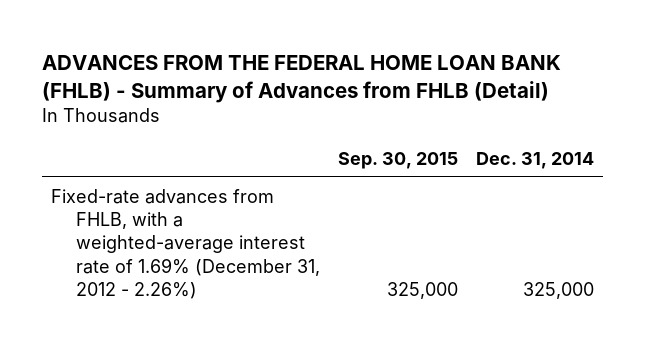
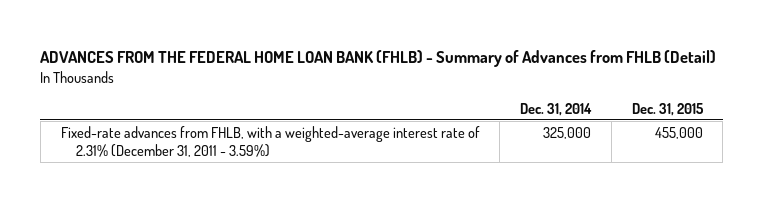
- | Sep. 30, 2015 | Dec. 31, 2014
+ | Dec. 31, 2014 | Dec. 31, 2015
- Fixed-rate advances from FHLB, with a weighted-average interest rate of 1.69% (December 31, 2012 - 2.26%) | 325,000 | 325,000
+ Fixed-rate advances from FHLB, with a weighted-average interest rate of 2.31% (December 31, 2011 - 3.59%) | 325,000 | 455,000

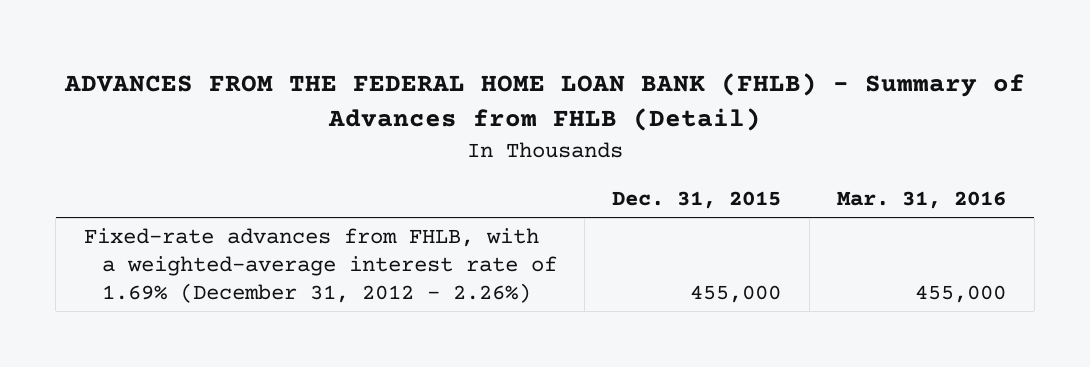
- | Dec. 31, 2014 | Dec. 31, 2015
+ | Dec. 31, 2015 | Mar. 31, 2016
- Fixed-rate advances from FHLB, with a weighted-average interest rate of 2.31% (December 31, 2011 - 3.59%) | 325,000 | 455,000
+ Fixed-rate advances from FHLB, with a weighted-average interest rate of 1.69% (December 31, 2012 - 2.26%) | 455,000 | 455,000

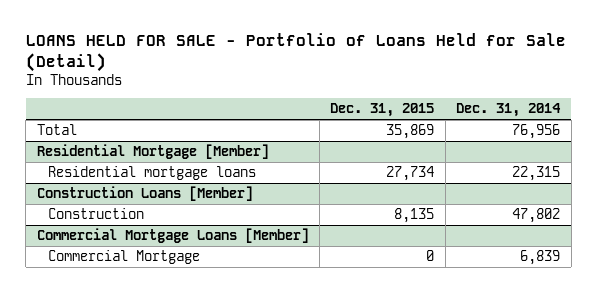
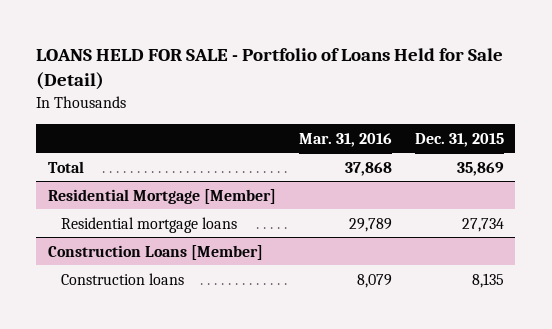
- | Dec. 31, 2015 | Dec. 31, 2014
+ | Mar. 31, 2016 | Dec. 31, 2015
@ Construction Loans [Member]
- Construction | 8,135 | 47,802
- Commercial Mortgage Loans [Member]
- Commercial Mortgage | 0 | 6,839
@ Construction Loans [Member]
+ Construction loans | 8,079 | 8,135

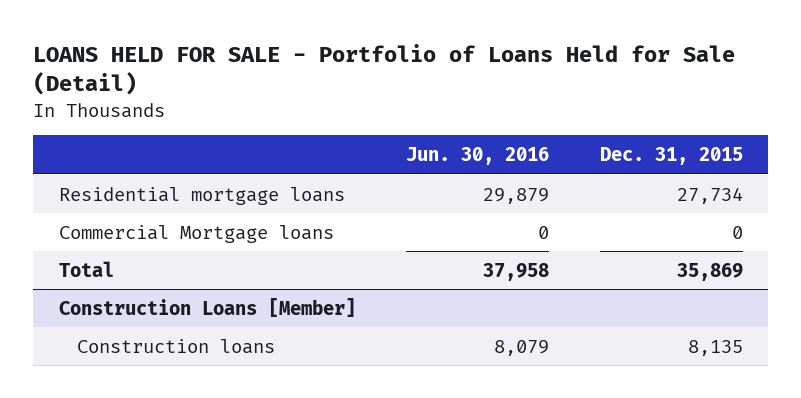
- | Mar. 31, 2016 | Dec. 31, 2015
+ | Jun. 30, 2016 | Dec. 31, 2015
- Residential Mortgage [Member]
+ Commercial Mortgage loans | 0 | 0
moved down: Total | 37,958 | 35,869

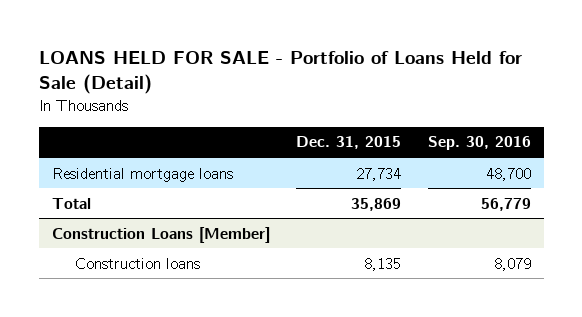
- | Jun. 30, 2016 | Dec. 31, 2015
+ | Dec. 31, 2015 | Sep. 30, 2016
- Commercial Mortgage loans | 0 | 0

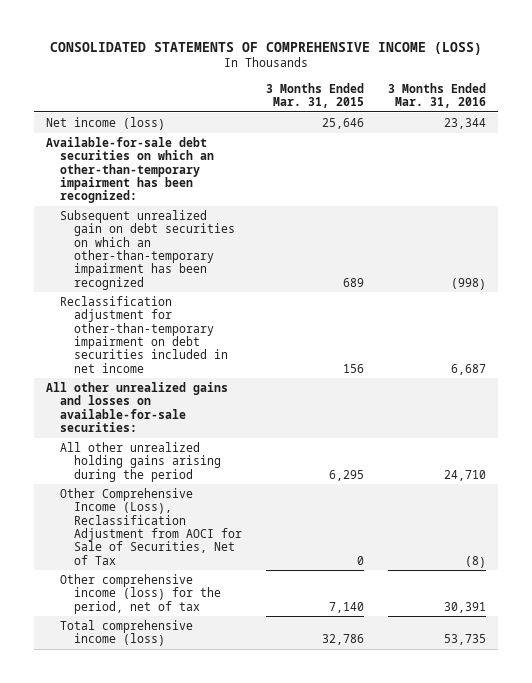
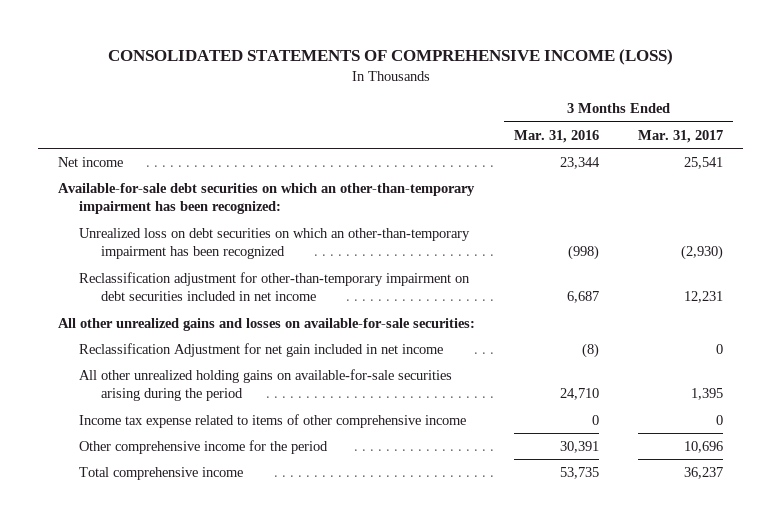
- | 3 Months Ended Mar. 31, 2015 | 3 Months Ended Mar. 31, 2016
+ | 3 Months Ended Mar. 31, 2016 | 3 Months Ended Mar. 31, 2017
- Net income (loss) | 25,646 | 23,344
+ Net income | 23,344 | 25,541
- Subsequent unrealized gain on debt securities on which an other-than-temporary impairment has been recognized | 689 | (998)
+ Unrealized loss on debt securities on which an other-than-temporary impairment has been recognized | (998) | (2,930)
- All other unrealized holding gains arising during the period | 6,295 | 24,710
- Other Comprehensive Income (Loss), Reclassification Adjustment from AOCI for Sale of Securities, Net of Tax | 0 | (8)
- Other comprehensive income (loss) for the period, net of tax | 7,140 | 30,391
- Total comprehensive income (loss) | 32,786 | 53,735
+ Reclassification Adjustment for net gain included in net income | (8) | 0
+ All other unrealized holding gains on available-for-sale securities arising during the period | 24,710 | 1,395
+ Income tax expense related to items of other comprehensive income | 0 | 0
+ Other comprehensive income for the period | 30,391 | 10,696
+ Total comprehensive income | 53,735 | 36,237

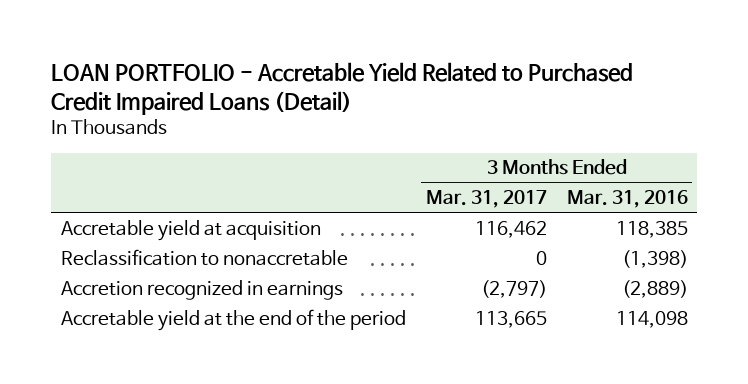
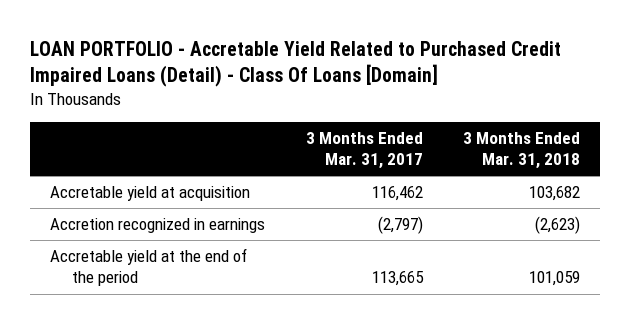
- LOAN PORTFOLIO - Accretable Yield Related to Purchased Credit Impaired Loans (Detail)
+ LOAN PORTFOLIO - Accretable Yield Related to Purchased Credit Impaired Loans (Detail) - Class Of Loans [Domain]
- | 3 Months Ended Mar. 31, 2017 | 3 Months Ended Mar. 31, 2016
+ | 3 Months Ended Mar. 31, 2017 | 3 Months Ended Mar. 31, 2018
- Reclassification to nonaccretable | 0 | (1,398)

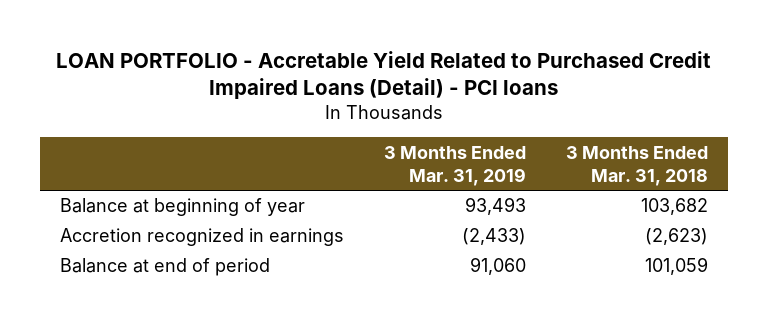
- LOAN PORTFOLIO - Accretable Yield Related to Purchased Credit Impaired Loans (Detail) - Class Of Loans [Domain]
+ LOAN PORTFOLIO - Accretable Yield Related to Purchased Credit Impaired Loans (Detail) - PCI loans
- | 3 Months Ended Mar. 31, 2017 | 3 Months Ended Mar. 31, 2018
+ | 3 Months Ended Mar. 31, 2019 | 3 Months Ended Mar. 31, 2018
- Accretable yield at acquisition | 116,462 | 103,682
+ Balance at beginning of year | 93,493 | 103,682
- Accretable yield at the end of the period | 113,665 | 101,059
+ Balance at end of period | 91,060 | 101,059

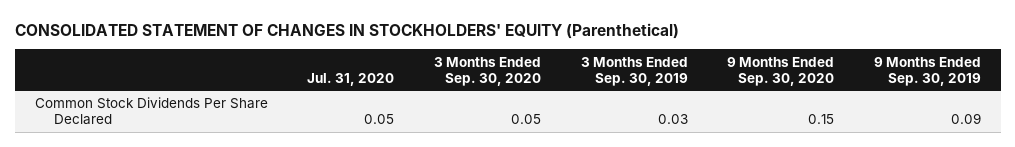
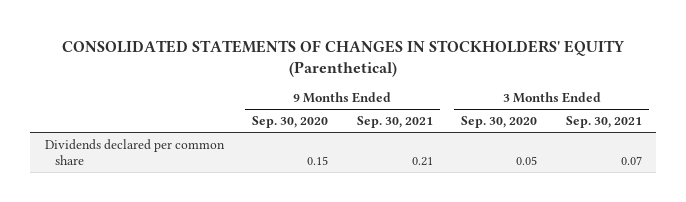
- CONSOLIDATED STATEMENT OF CHANGES IN STOCKHOLDERS' EQUITY (Parenthetical)
+ CONSOLIDATED STATEMENTS OF CHANGES IN STOCKHOLDERS' EQUITY (Parenthetical)
- | Jul. 31, 2020 | 3 Months Ended Sep. 30, 2020 | 3 Months Ended Sep. 30, 2019 | 9 Months Ended Sep. 30, 2020 | 9 Months Ended Sep. 30, 2019
+ | 9 Months Ended Sep. 30, 2020 | 9 Months Ended Sep. 30, 2021 | 3 Months Ended Sep. 30, 2020 | 3 Months Ended Sep. 30, 2021
- Common Stock Dividends Per Share Declared | 0.05 | 0.05 | 0.03 | 0.15 | 0.09
+ Dividends declared per common share | 0.15 | 0.21 | 0.05 | 0.07

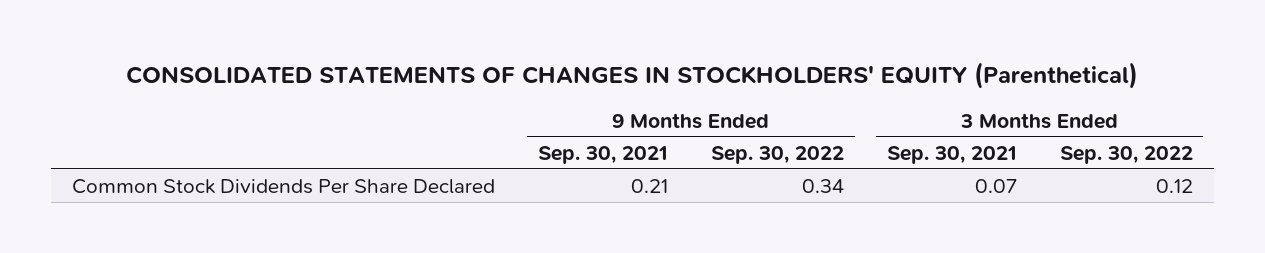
- | 9 Months Ended Sep. 30, 2020 | 9 Months Ended Sep. 30, 2021 | 3 Months Ended Sep. 30, 2020 | 3 Months Ended Sep. 30, 2021
+ | 9 Months Ended Sep. 30, 2021 | 9 Months Ended Sep. 30, 2022 | 3 Months Ended Sep. 30, 2021 | 3 Months Ended Sep. 30, 2022
- Dividends declared per common share | 0.15 | 0.21 | 0.05 | 0.07
+ Common Stock Dividends Per Share Declared | 0.21 | 0.34 | 0.07 | 0.12

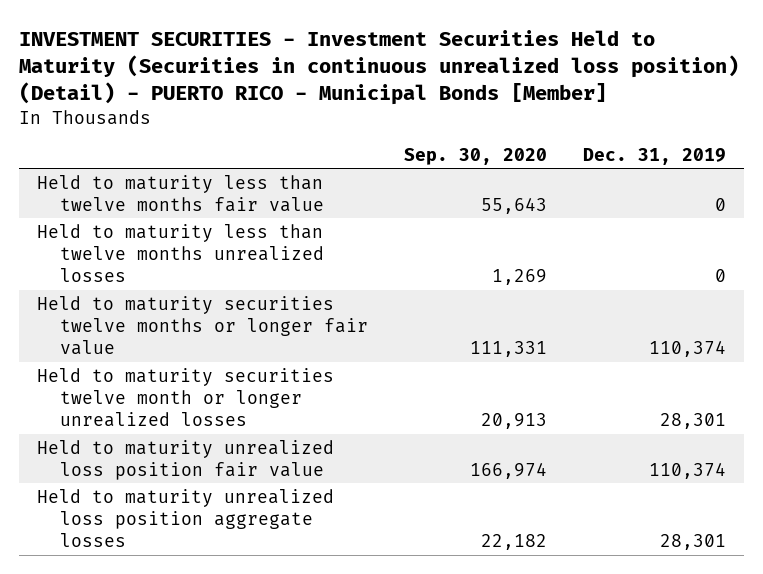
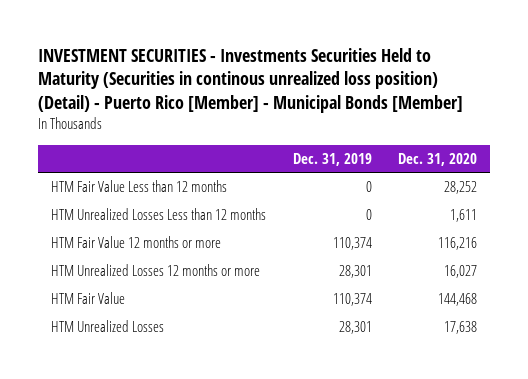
- INVESTMENT SECURITIES - Investment Securities Held to Maturity (Securities in continuous unrealized loss position) (Detail) - PUERTO RICO - Municipal Bonds [Member]
+ INVESTMENT SECURITIES - Investments Securities Held to Maturity (Securities in continous unrealized loss position) (Detail) - Puerto Rico [Member] - Municipal Bonds [Member]
- | Sep. 30, 2020 | Dec. 31, 2019
+ | Dec. 31, 2019 | Dec. 31, 2020
- Held to maturity less than twelve months fair value | 55,643 | 0
- Held to maturity less than twelve months unrealized losses | 1,269 | 0
- Held to maturity securities twelve months or longer fair value | 111,331 | 110,374
- Held to maturity securities twelve month or longer unrealized losses | 20,913 | 28,301
- Held to maturity unrealized loss position fair value | 166,974 | 110,374
- Held to maturity unrealized loss position aggregate losses | 22,182 | 28,301
+ HTM Fair Value Less than 12 months | 0 | 28,252
+ HTM Unrealized Losses Less than 12 months | 0 | 1,611
+ HTM Fair Value 12 months or more | 110,374 | 116,216
+ HTM Unrealized Losses 12 months or more | 28,301 | 16,027
+ HTM Fair Value | 110,374 | 144,468
+ HTM Unrealized Losses | 28,301 | 17,638

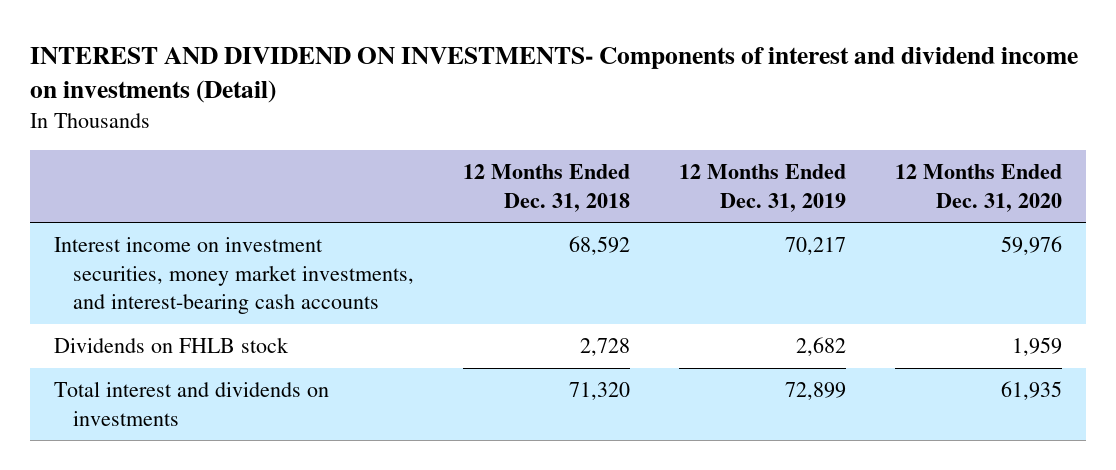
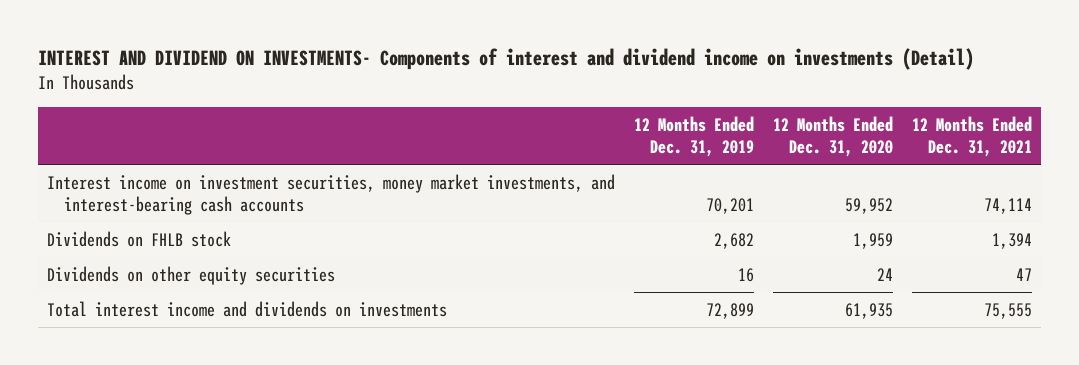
- | 12 Months Ended Dec. 31, 2018 | 12 Months Ended Dec. 31, 2019 | 12 Months Ended Dec. 31, 2020
+ | 12 Months Ended Dec. 31, 2019 | 12 Months Ended Dec. 31, 2020 | 12 Months Ended Dec. 31, 2021
- Interest income on investment securities, money market investments, and interest-bearing cash accounts | 68,592 | 70,217 | 59,976
+ Interest income on investment securities, money market investments, and interest-bearing cash accounts | 70,201 | 59,952 | 74,114
- Total interest and dividends on investments | 71,320 | 72,899 | 61,935
+ Dividends on other equity securities | 16 | 24 | 47
+ Total interest income and dividends on investments | 72,899 | 61,935 | 75,555

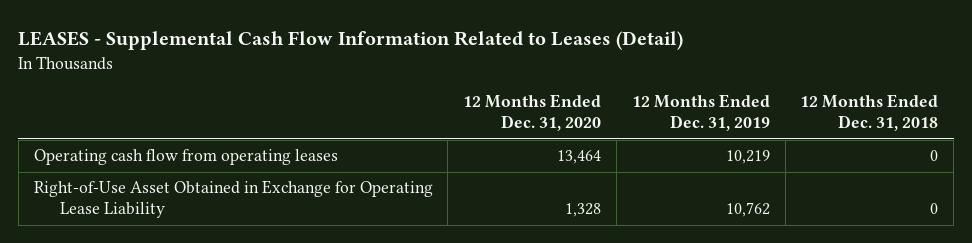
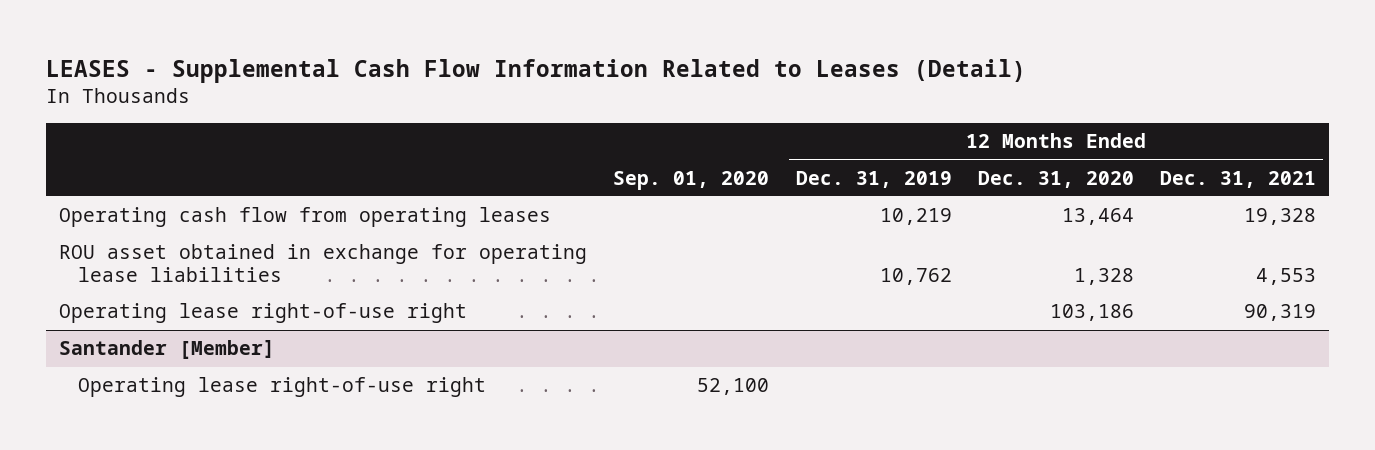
- | 12 Months Ended Dec. 31, 2020 | 12 Months Ended Dec. 31, 2019 | 12 Months Ended Dec. 31, 2018
+ | Sep. 01, 2020 | 12 Months Ended Dec. 31, 2019 | 12 Months Ended Dec. 31, 2020 | 12 Months Ended Dec. 31, 2021
- Right-of-Use Asset Obtained in Exchange for Operating Lease Liability | 1,328 | 10,762 | 0
+ ROU asset obtained in exchange for operating lease liabilities | | 10,762 | 1,328 | 4,553
+ Operating lease right-of-use right | | | 103,186 | 90,319
+ Santander [Member]
+ Operating lease right-of-use right | 52,100 | | |

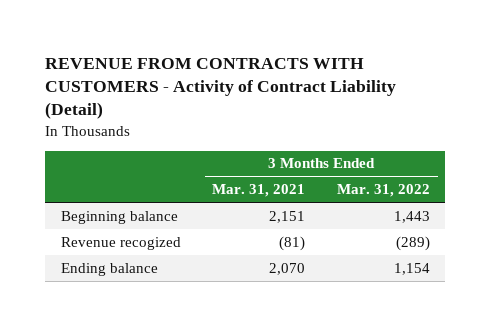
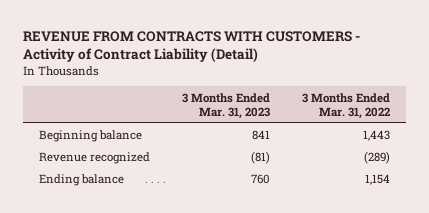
- | 3 Months Ended Mar. 31, 2021 | 3 Months Ended Mar. 31, 2022
+ | 3 Months Ended Mar. 31, 2023 | 3 Months Ended Mar. 31, 2022
- Revenue recogized | (81) | (289)
+ Revenue recognized | (81) | (289)

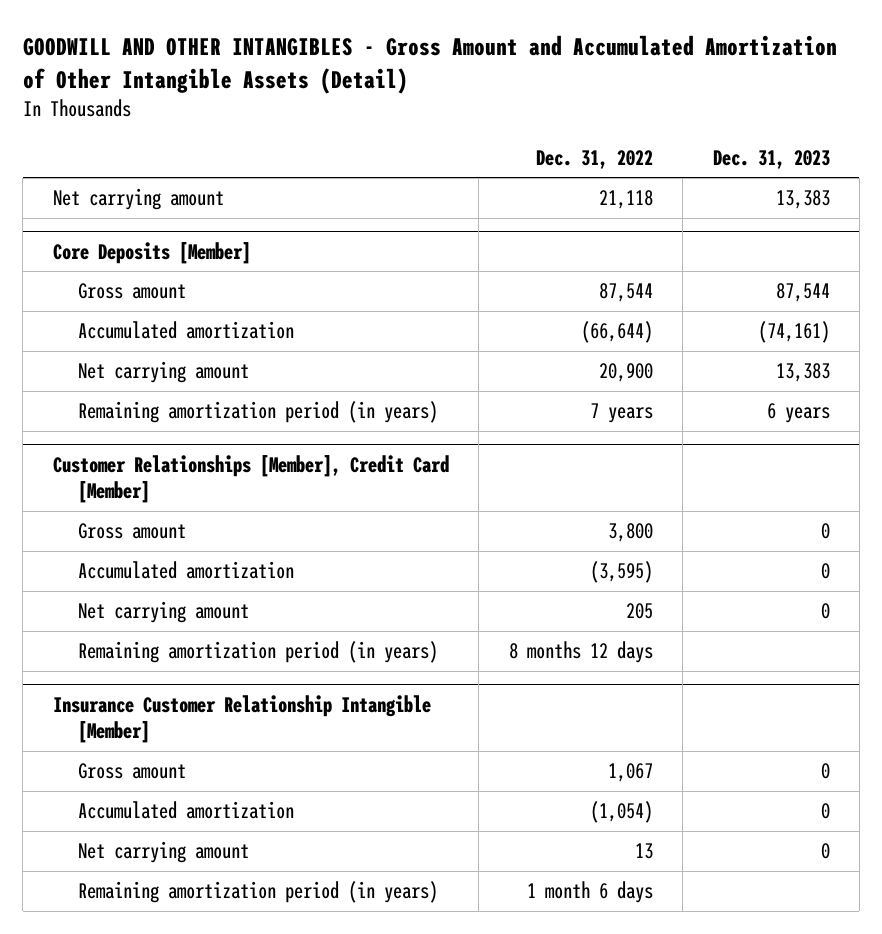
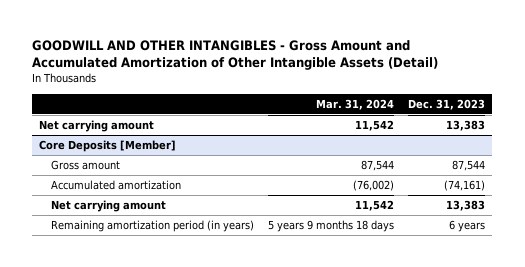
- | Dec. 31, 2022 | Dec. 31, 2023
+ | Mar. 31, 2024 | Dec. 31, 2023
- Customer Relationships [Member], Credit Card [Member]
- Gross amount | 3,800 | 0
- Accumulated amortization | (3,595) | 0
- Net carrying amount | 205 | 0
- Remaining amortization period (in years) | 8 months 12 days |
- Insurance Customer Relationship Intangible [Member]
- Gross amount | 1,067 | 0
- Accumulated amortization | (1,054) | 0
- Net carrying amount | 13 | 0
- Remaining amortization period (in years) | 1 month 6 days |

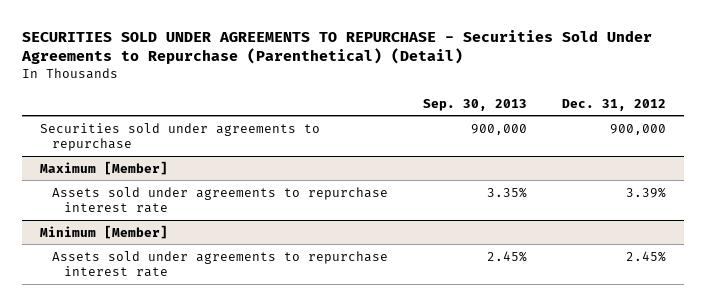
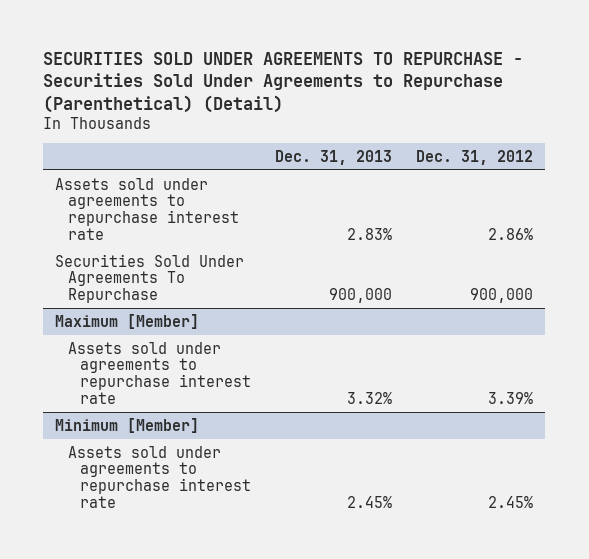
- | Sep. 30, 2013 | Dec. 31, 2012
+ | Dec. 31, 2013 | Dec. 31, 2012
- Securities sold under agreements to repurchase | 900,000 | 900,000
+ Assets sold under agreements to repurchase interest rate | 2.83% | 2.86%
+ Securities Sold Under Agreements To Repurchase | 900,000 | 900,000

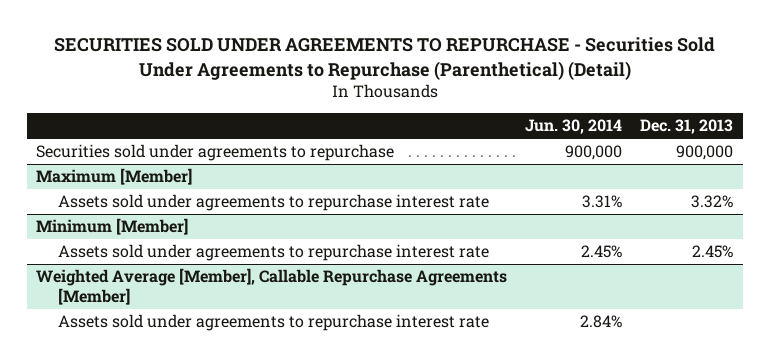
- | Dec. 31, 2013 | Dec. 31, 2012
+ | Jun. 30, 2014 | Dec. 31, 2013
- Assets sold under agreements to repurchase interest rate | 2.83% | 2.86%
- Securities Sold Under Agreements To Repurchase | 900,000 | 900,000
+ Securities sold under agreements to repurchase | 900,000 | 900,000
+ Weighted Average [Member], Callable Repurchase Agreements [Member]
+ Assets sold under agreements to repurchase interest rate | 2.84% |

